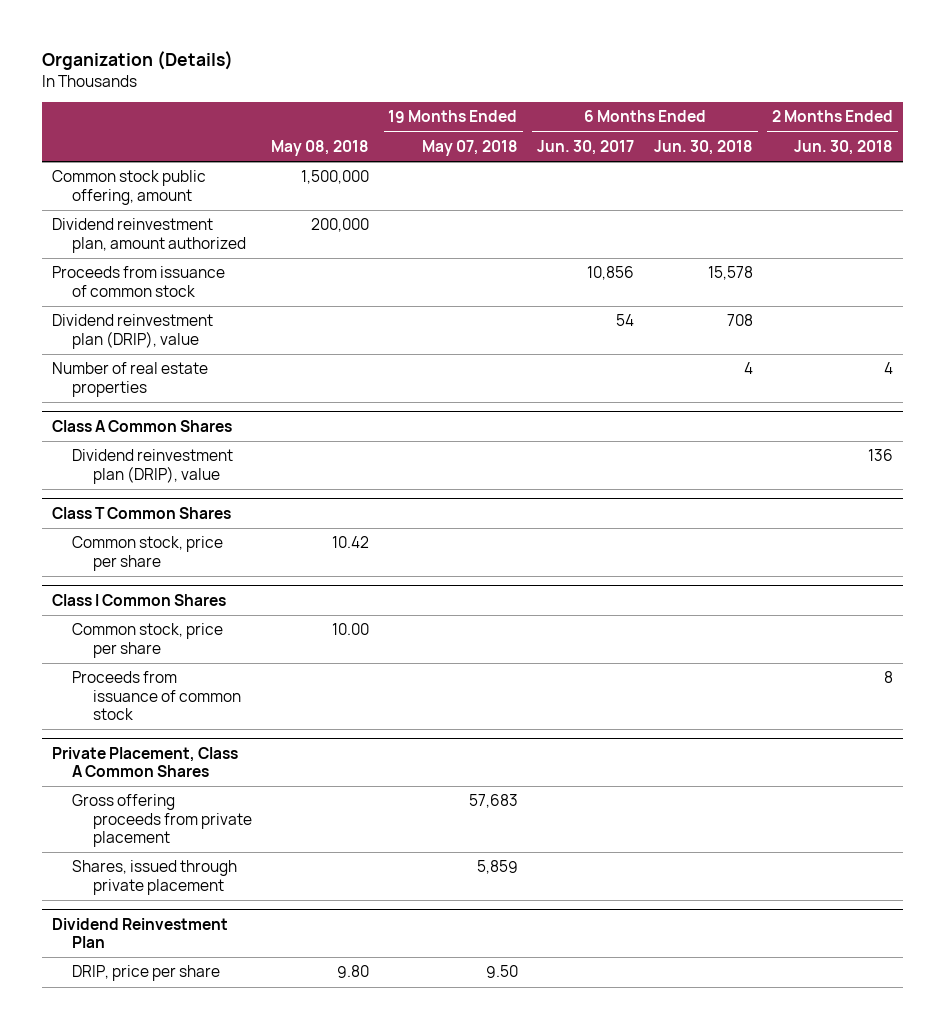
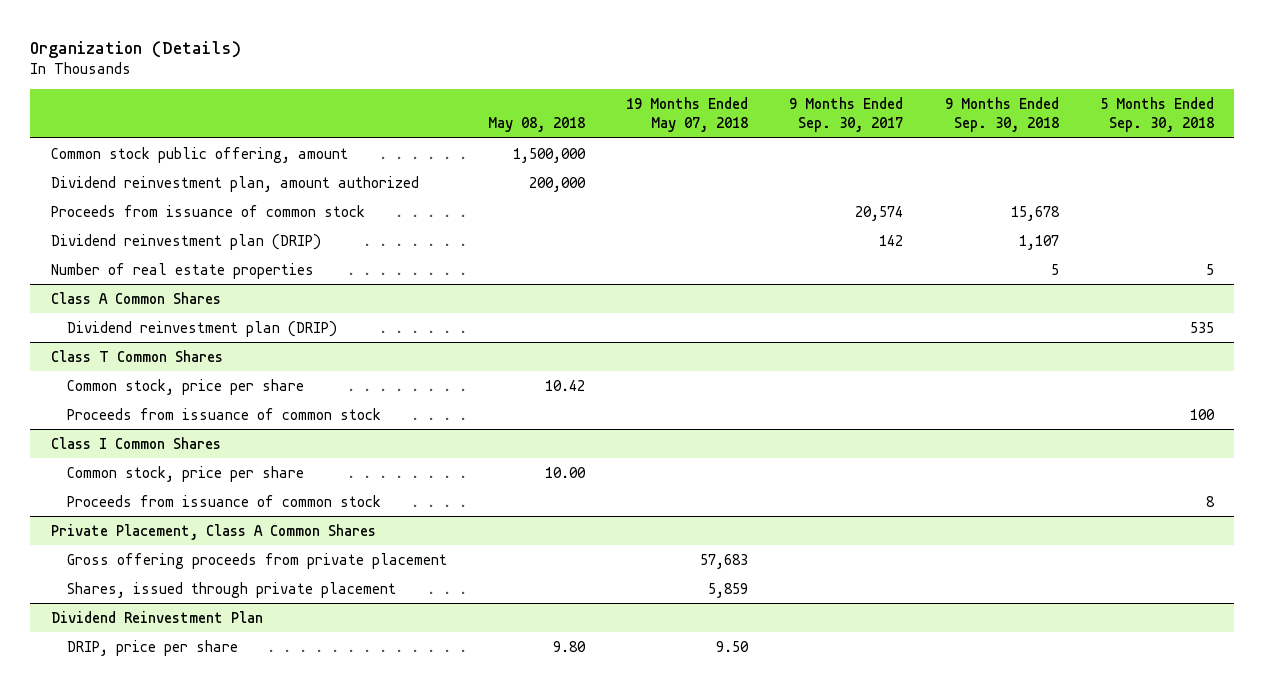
- | May 08, 2018 | 19 Months Ended May 07, 2018 | 6 Months Ended Jun. 30, 2017 | 6 Months Ended Jun. 30, 2018 | 2 Months Ended Jun. 30, 2018
+ | May 08, 2018 | 19 Months Ended May 07, 2018 | 9 Months Ended Sep. 30, 2017 | 9 Months Ended Sep. 30, 2018 | 5 Months Ended Sep. 30, 2018
- Dividend reinvestment plan (DRIP), value | | | 54 | 708 |
+ Dividend reinvestment plan (DRIP) | | | 142 | 1,107 |
@ Class A Common Shares
- Dividend reinvestment plan (DRIP), value | | | | | 136
+ Dividend reinvestment plan (DRIP) | | | | | 535
@ Class T Common Shares
+ Proceeds from issuance of common stock | | | | | 100

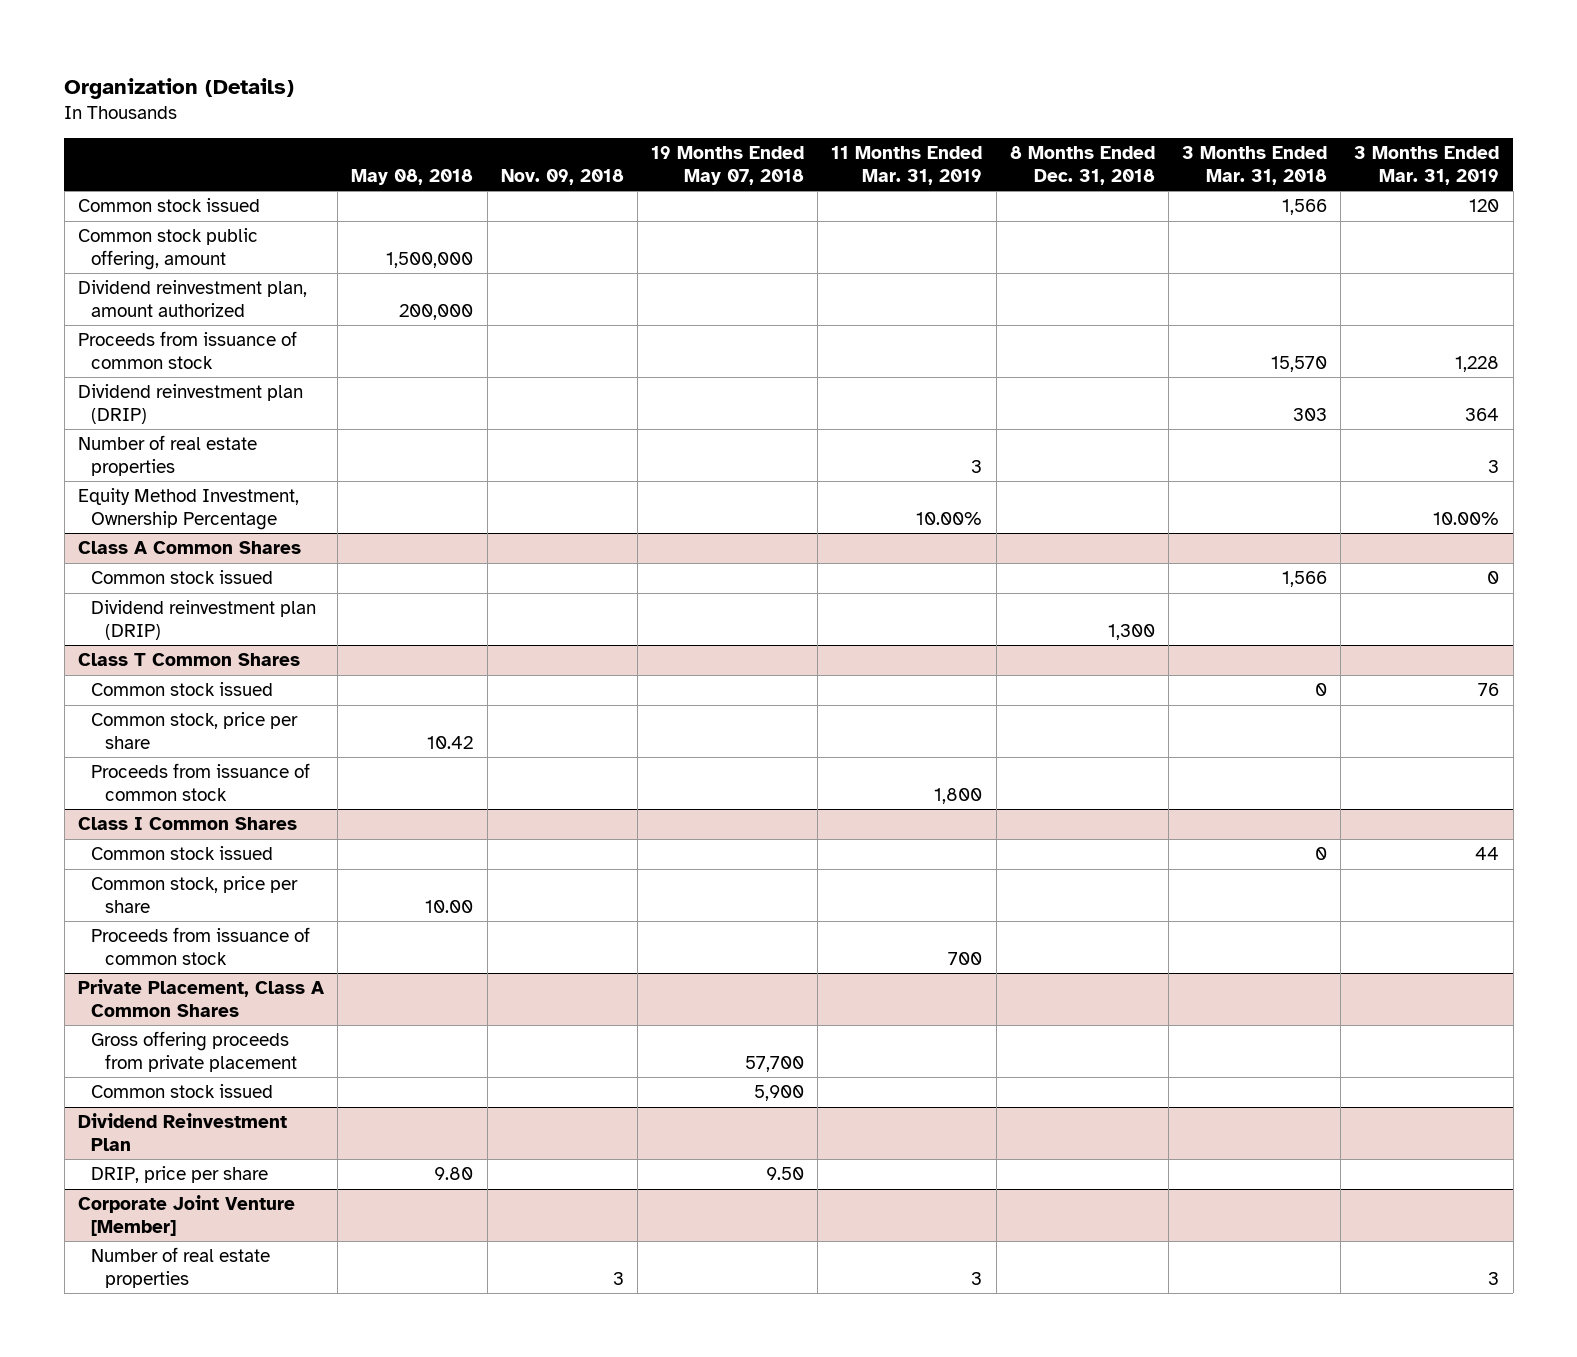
- | May 08, 2018 | 19 Months Ended May 07, 2018 | 9 Months Ended Sep. 30, 2017 | 9 Months Ended Sep. 30, 2018 | 5 Months Ended Sep. 30, 2018
+ | May 08, 2018 | Nov. 09, 2018 | 19 Months Ended May 07, 2018 | 11 Months Ended Mar. 31, 2019 | 8 Months Ended Dec. 31, 2018 | 3 Months Ended Mar. 31, 2018 | 3 Months Ended Mar. 31, 2019
+ Common stock issued | | | | | | 1,566 | 120
+ Equity Method Investment, Ownership Percentage | | | | 10.00% | | | 10.00%
@ Class A Common Shares
+ Common stock issued | | | | | | 1,566 | 0
@ Class T Common Shares
+ Common stock issued | | | | | | 0 | 76
@ Class I Common Shares
+ Common stock issued | | | | | | 0 | 44
@ Private Placement, Class A Common Shares
- Gross offering proceeds from private placement | | 57,683 | | |
- Shares, issued through private placement | | 5,859 | | |
+ Gross offering proceeds from private placement | | | 57,700 | | | |
+ Common stock issued | | | 5,900 | | | |
+ Corporate Joint Venture [Member]
+ Number of real estate properties | | 3 | | 3 | | | 3

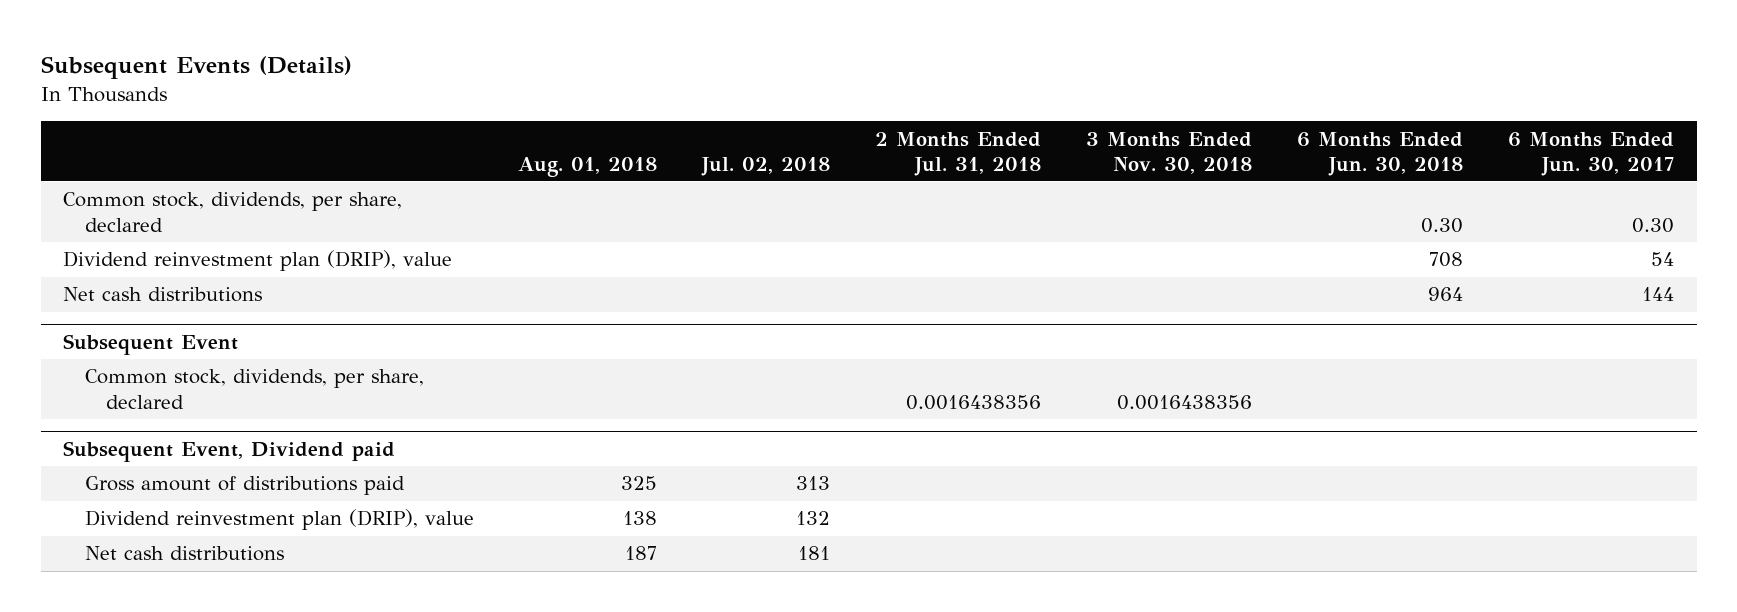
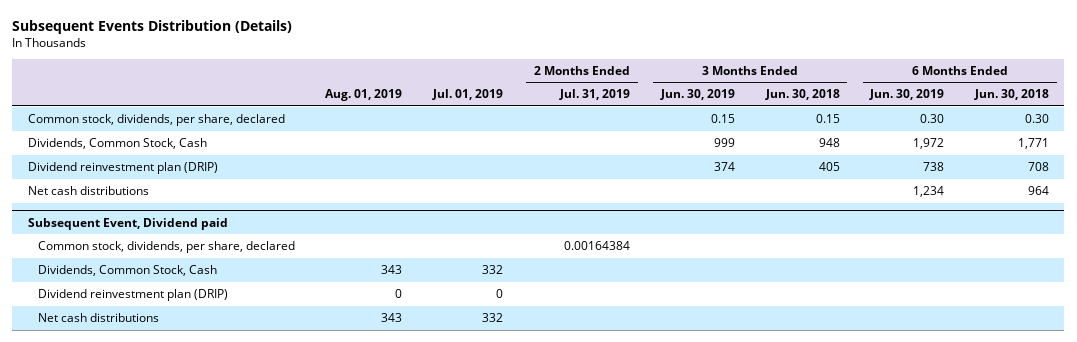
- Subsequent Events (Details)
+ Subsequent Events Distribution (Details)
- | Aug. 01, 2018 | Jul. 02, 2018 | 2 Months Ended Jul. 31, 2018 | 3 Months Ended Nov. 30, 2018 | 6 Months Ended Jun. 30, 2018 | 6 Months Ended Jun. 30, 2017
+ | Aug. 01, 2019 | Jul. 01, 2019 | 2 Months Ended Jul. 31, 2019 | 3 Months Ended Jun. 30, 2019 | 3 Months Ended Jun. 30, 2018 | 6 Months Ended Jun. 30, 2019 | 6 Months Ended Jun. 30, 2018
- Dividend reinvestment plan (DRIP), value | | | | | 708 | 54
+ Dividends, Common Stock, Cash | | | | 999 | 948 | 1,972 | 1,771
+ Dividend reinvestment plan (DRIP) | | | | 374 | 405 | 738 | 708
- Subsequent Event
- Common stock, dividends, per share, declared | | | 0.0016438356 | 0.0016438356 | |
@ Subsequent Event, Dividend paid
- Gross amount of distributions paid | 325 | 313 | | | |
- Dividend reinvestment plan (DRIP), value | 138 | 132 | | | |
+ Common stock, dividends, per share, declared | | | 0.00164384 | | | |
+ Dividends, Common Stock, Cash | 343 | 332 | | | | |
+ Dividend reinvestment plan (DRIP) | 0 | 0 | | | | |

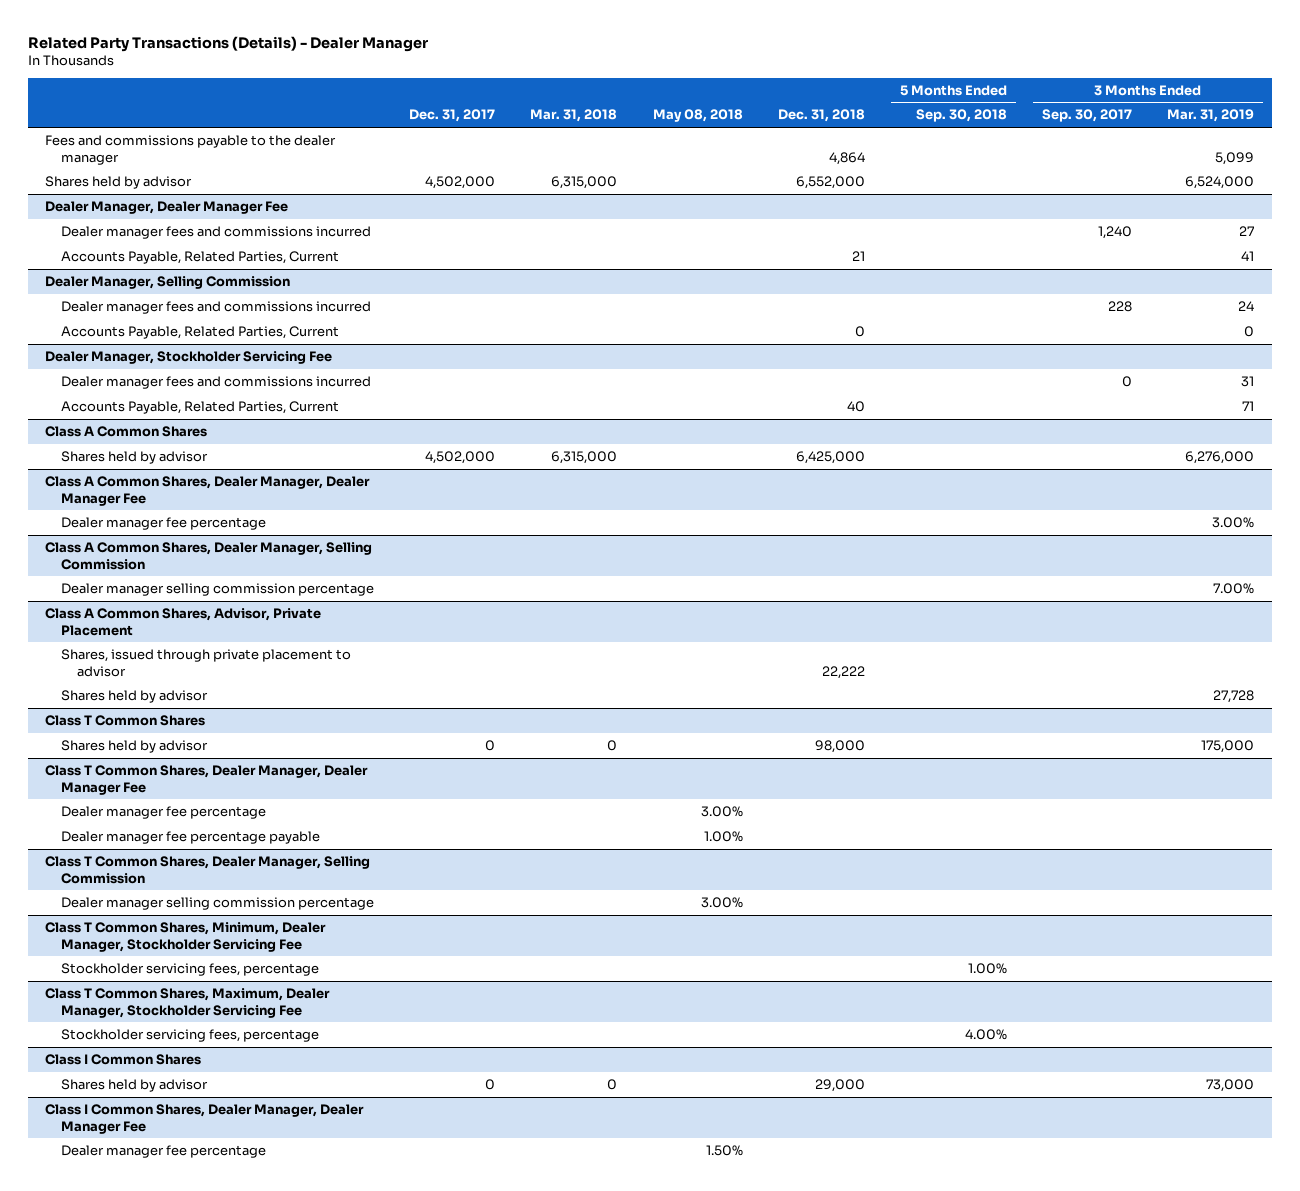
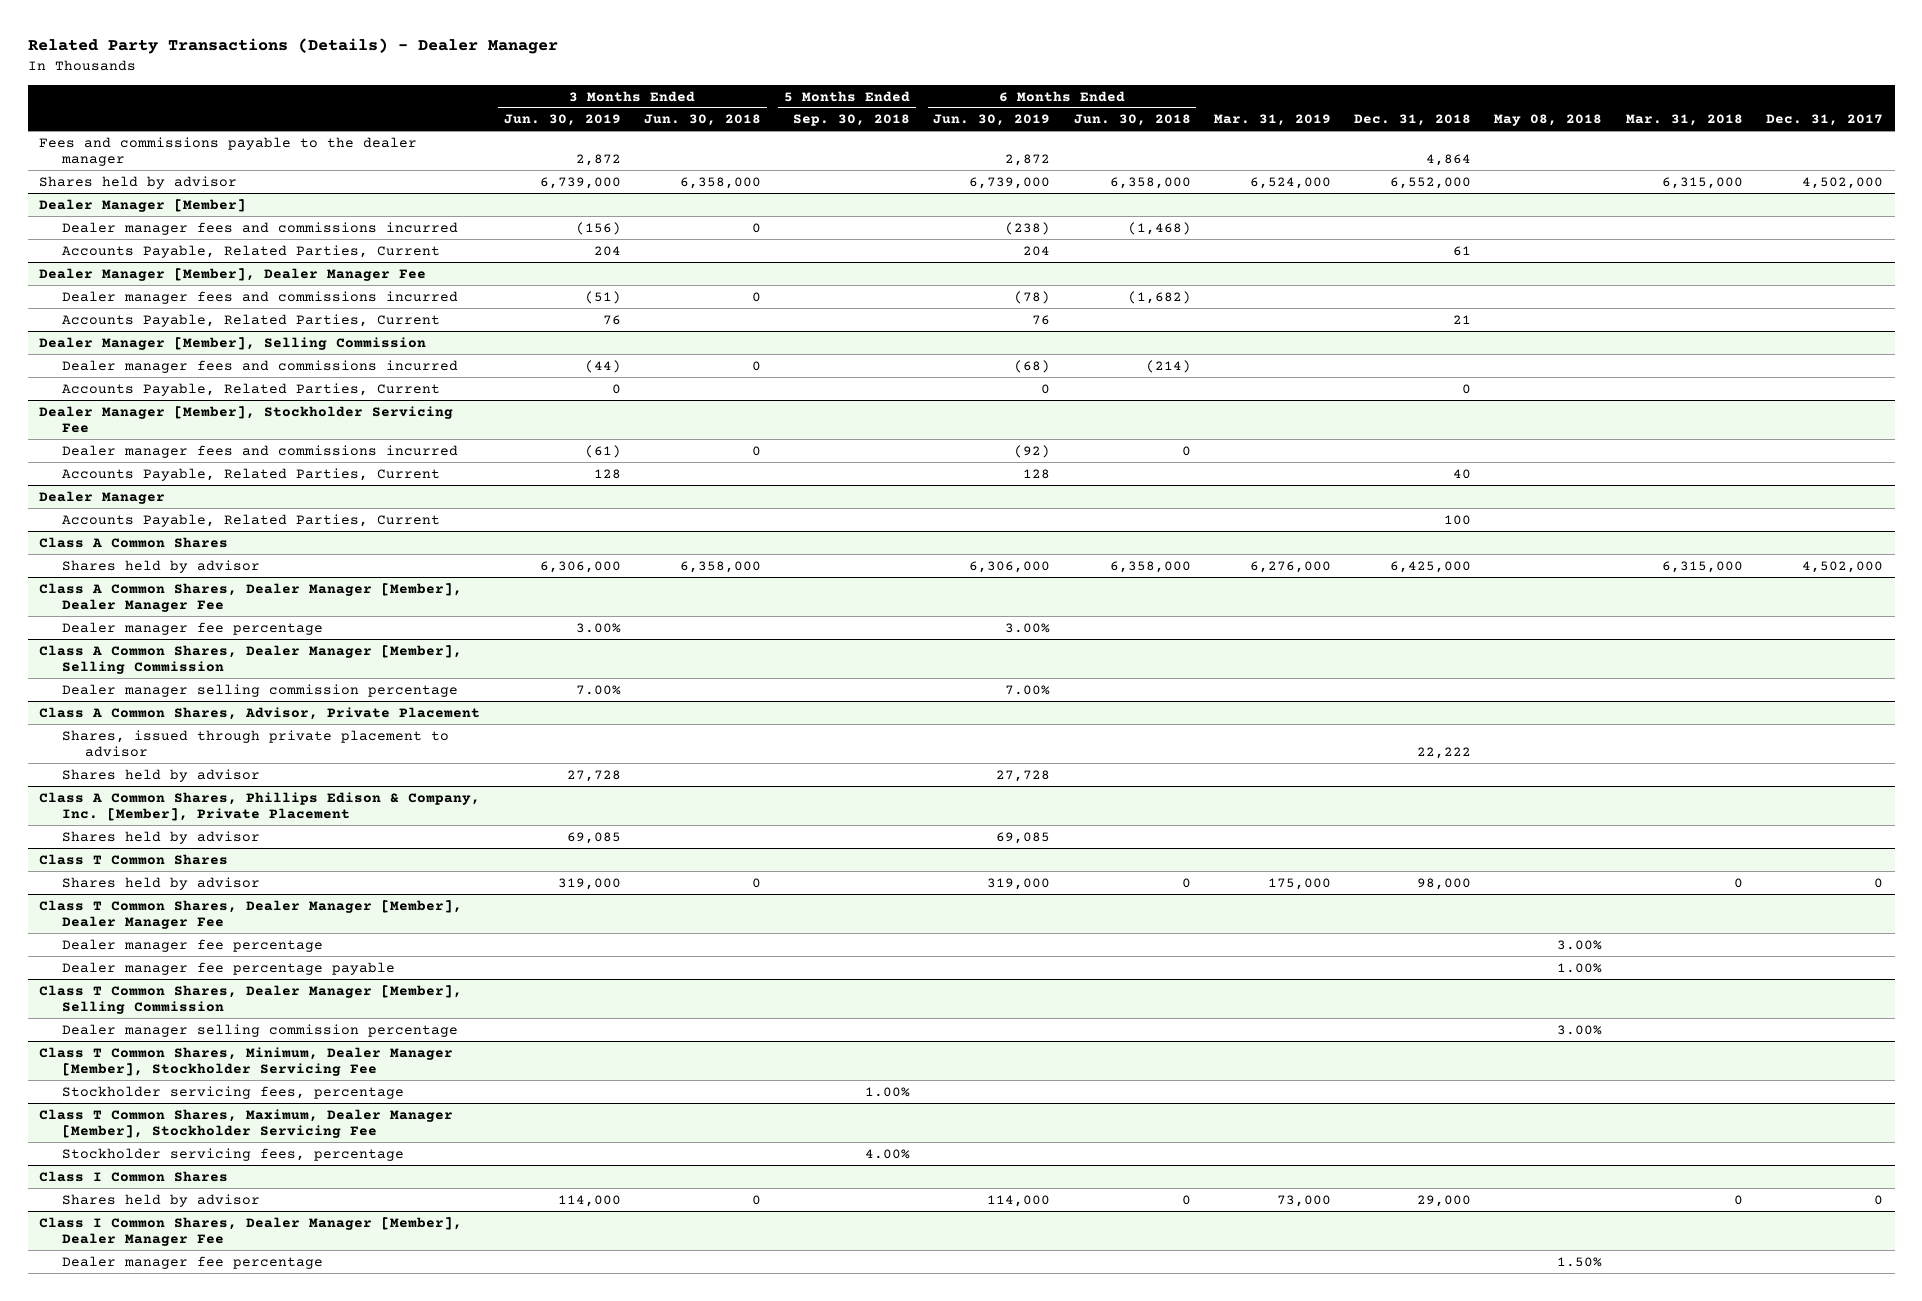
- | Dec. 31, 2017 | Mar. 31, 2018 | May 08, 2018 | Dec. 31, 2018 | 5 Months Ended Sep. 30, 2018 | 3 Months Ended Sep. 30, 2017 | 3 Months Ended Mar. 31, 2019
+ | 3 Months Ended Jun. 30, 2019 | 3 Months Ended Jun. 30, 2018 | 5 Months Ended Sep. 30, 2018 | 6 Months Ended Jun. 30, 2019 | 6 Months Ended Jun. 30, 2018 | Mar. 31, 2019 | Dec. 31, 2018 | May 08, 2018 | Mar. 31, 2018 | Dec. 31, 2017
- Dealer Manager, Dealer Manager Fee
+ Dealer Manager [Member]
+ Dealer manager fees and commissions incurred | (156) | 0 | | (238) | (1,468) | | | | |
+ Accounts Payable, Related Parties, Current | 204 | | | 204 | | | 61 | | |
+ Dealer Manager [Member], Dealer Manager Fee
- Dealer Manager, Selling Commission
+ Dealer Manager [Member], Selling Commission
- Dealer Manager, Stockholder Servicing Fee
+ Dealer Manager [Member], Stockholder Servicing Fee
+ Dealer Manager
+ Accounts Payable, Related Parties, Current | | | | | | | 100 | | |
- Class A Common Shares, Dealer Manager, Dealer Manager Fee
+ Class A Common Shares, Dealer Manager [Member], Dealer Manager Fee
- Class A Common Shares, Dealer Manager, Selling Commission
+ Class A Common Shares, Dealer Manager [Member], Selling Commission
+ Class A Common Shares, Phillips Edison & Company, Inc. [Member], Private Placement
+ Shares held by advisor | 69,085 | | | 69,085 | | | | | |
- Class T Common Shares, Dealer Manager, Dealer Manager Fee
+ Class T Common Shares, Dealer Manager [Member], Dealer Manager Fee
- Class T Common Shares, Dealer Manager, Selling Commission
+ Class T Common Shares, Dealer Manager [Member], Selling Commission
- Class T Common Shares, Minimum, Dealer Manager, Stockholder Servicing Fee
+ Class T Common Shares, Minimum, Dealer Manager [Member], Stockholder Servicing Fee
- Class T Common Shares, Maximum, Dealer Manager, Stockholder Servicing Fee
+ Class T Common Shares, Maximum, Dealer Manager [Member], Stockholder Servicing Fee
- Class I Common Shares, Dealer Manager, Dealer Manager Fee
+ Class I Common Shares, Dealer Manager [Member], Dealer Manager Fee

